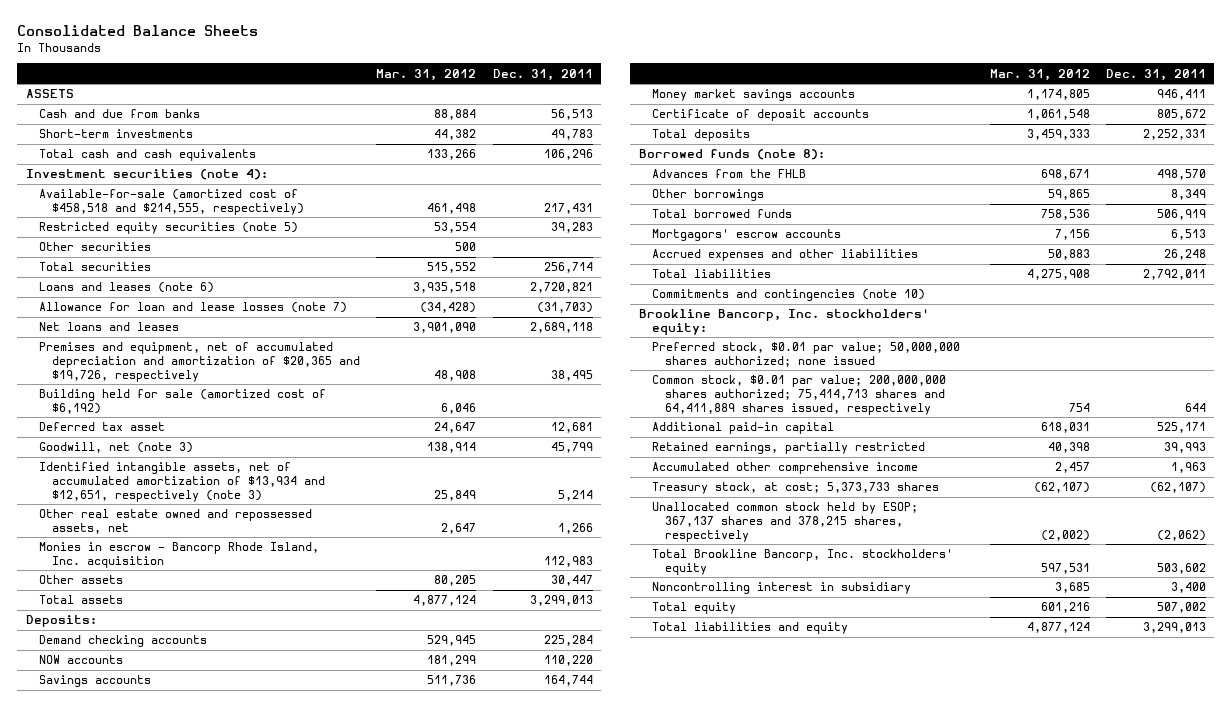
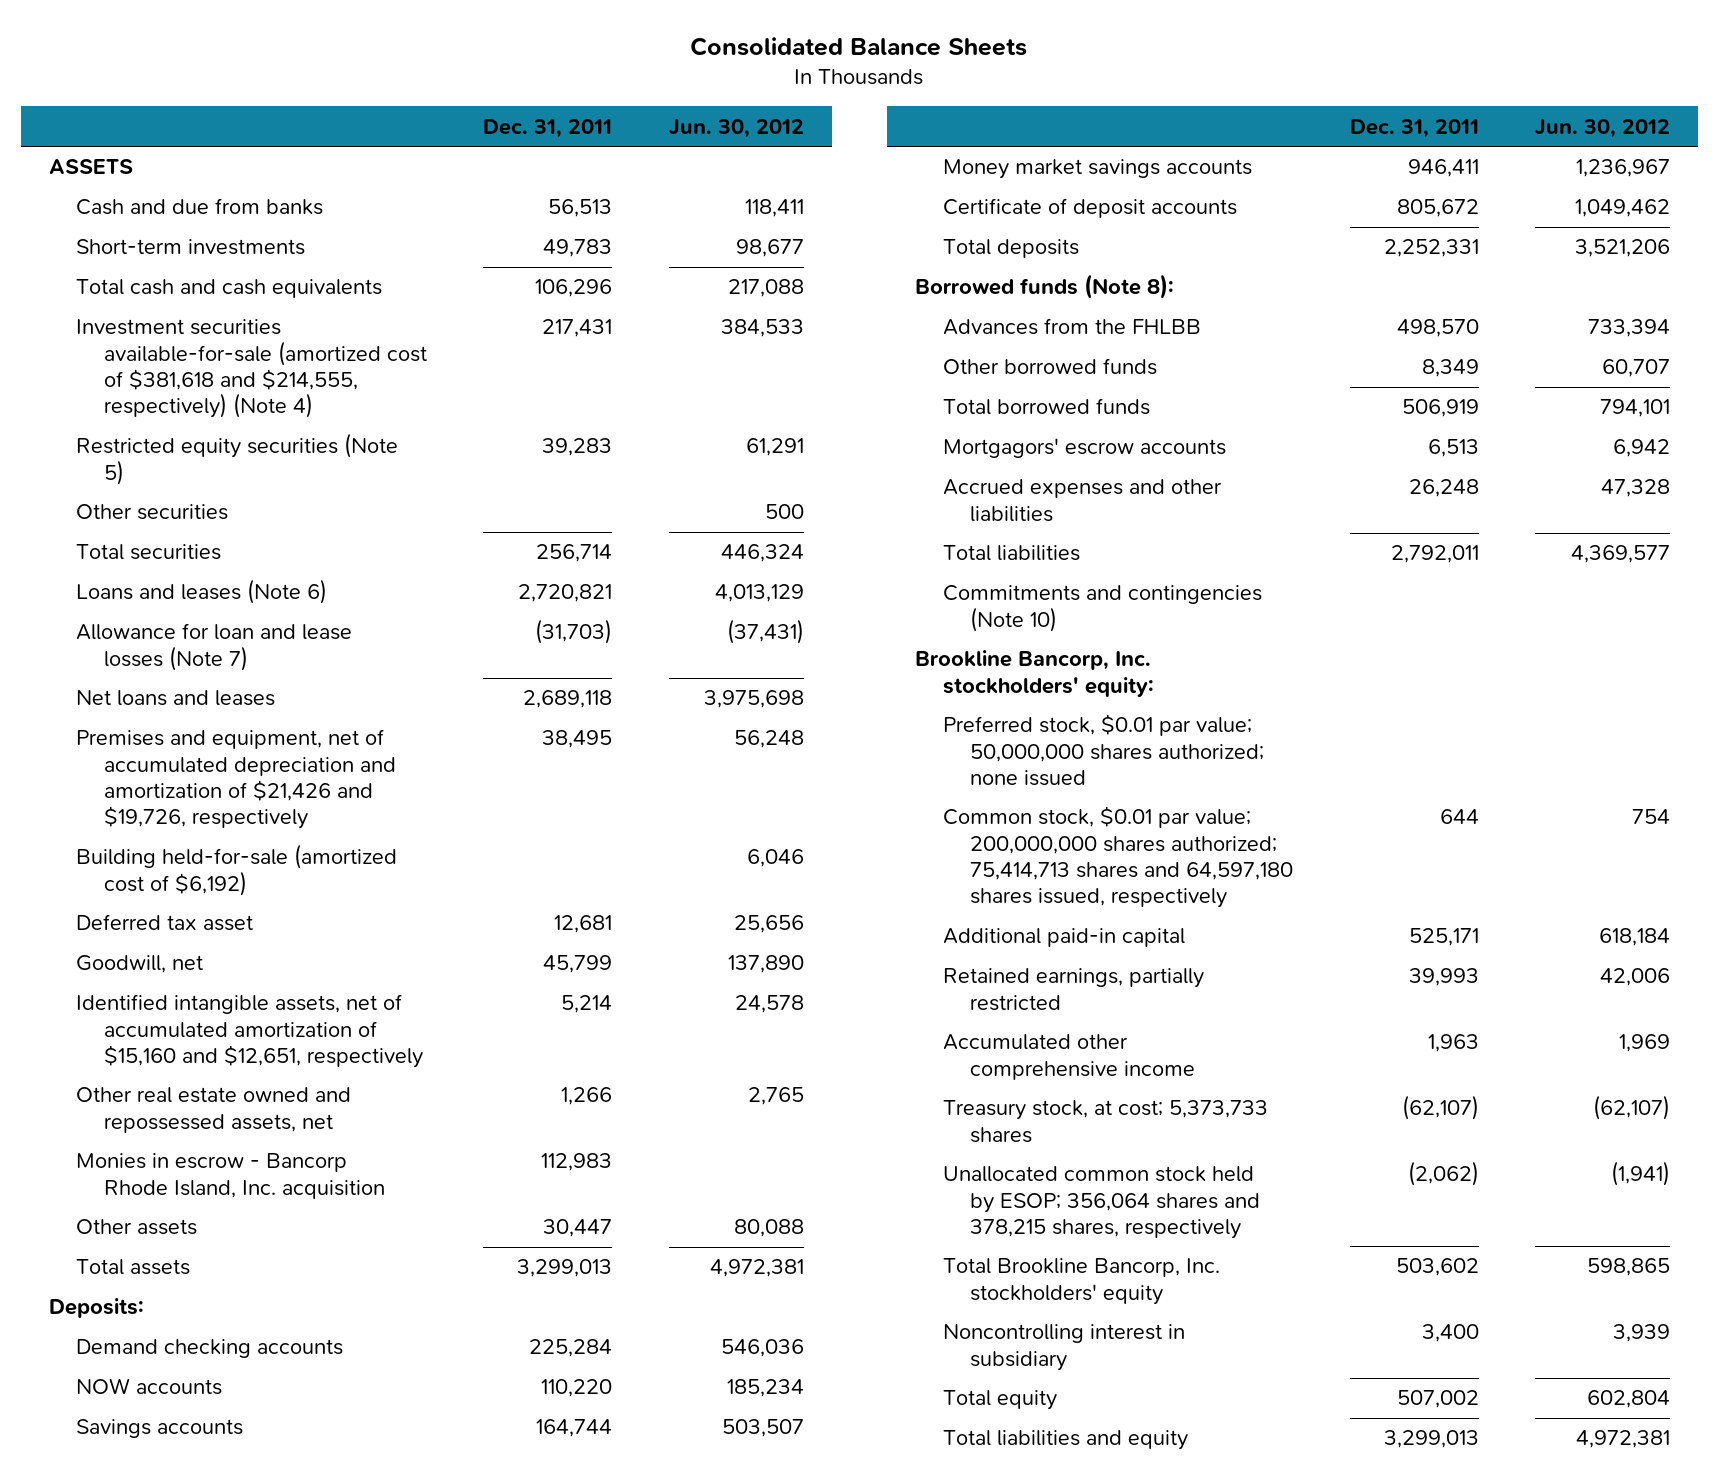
- | Mar. 31, 2012 | Dec. 31, 2011
+ | Dec. 31, 2011 | Jun. 30, 2012
- Investment securities (note 4):
- Available-for-sale (amortized cost of $458,518 and $214,555, respectively) | 461,498 | 217,431
- Restricted equity securities (note 5) | 53,554 | 39,283
+ Investment securities available-for-sale (amortized cost of $381,618 and $214,555, respectively) (Note 4) | 217,431 | 384,533
+ Restricted equity securities (Note 5) | 39,283 | 61,291
- Loans and leases (note 6) | 3,935,518 | 2,720,821
- Allowance for loan and lease losses (note 7) | (34,428) | (31,703)
+ Loans and leases (Note 6) | 2,720,821 | 4,013,129
+ Allowance for loan and lease losses (Note 7) | (31,703) | (37,431)
- Premises and equipment, net of accumulated depreciation and amortization of $20,365 and $19,726, respectively | 48,908 | 38,495
- Building held for sale (amortized cost of $6,192) | 6,046 |
+ Premises and equipment, net of accumulated depreciation and amortization of $21,426 and $19,726, respectively | 38,495 | 56,248
+ Building held-for-sale (amortized cost of $6,192) | | 6,046
- Goodwill, net (note 3) | 138,914 | 45,799
- Identified intangible assets, net of accumulated amortization of $13,934 and $12,651, respectively (note 3) | 25,849 | 5,214
+ Goodwill, net | 45,799 | 137,890
+ Identified intangible assets, net of accumulated amortization of $15,160 and $12,651, respectively | 5,214 | 24,578
- Borrowed funds (note 8):
- Advances from the FHLB | 698,671 | 498,570
- Other borrowings | 59,865 | 8,349
+ Borrowed funds (Note 8):
+ Advances from the FHLBB | 498,570 | 733,394
+ Other borrowed funds | 8,349 | 60,707
- Commitments and contingencies (note 10)
+ Commitments and contingencies (Note 10)
- Common stock, $0.01 par value; 200,000,000 shares authorized; 75,414,713 shares and 64,411,889 shares issued, respectively | 754 | 644
+ Common stock, $0.01 par value; 200,000,000 shares authorized; 75,414,713 shares and 64,597,180 shares issued, respectively | 644 | 754
- Unallocated common stock held by ESOP; 367,137 shares and 378,215 shares, respectively | (2,002) | (2,062)
+ Unallocated common stock held by ESOP; 356,064 shares and 378,215 shares, respectively | (2,062) | (1,941)

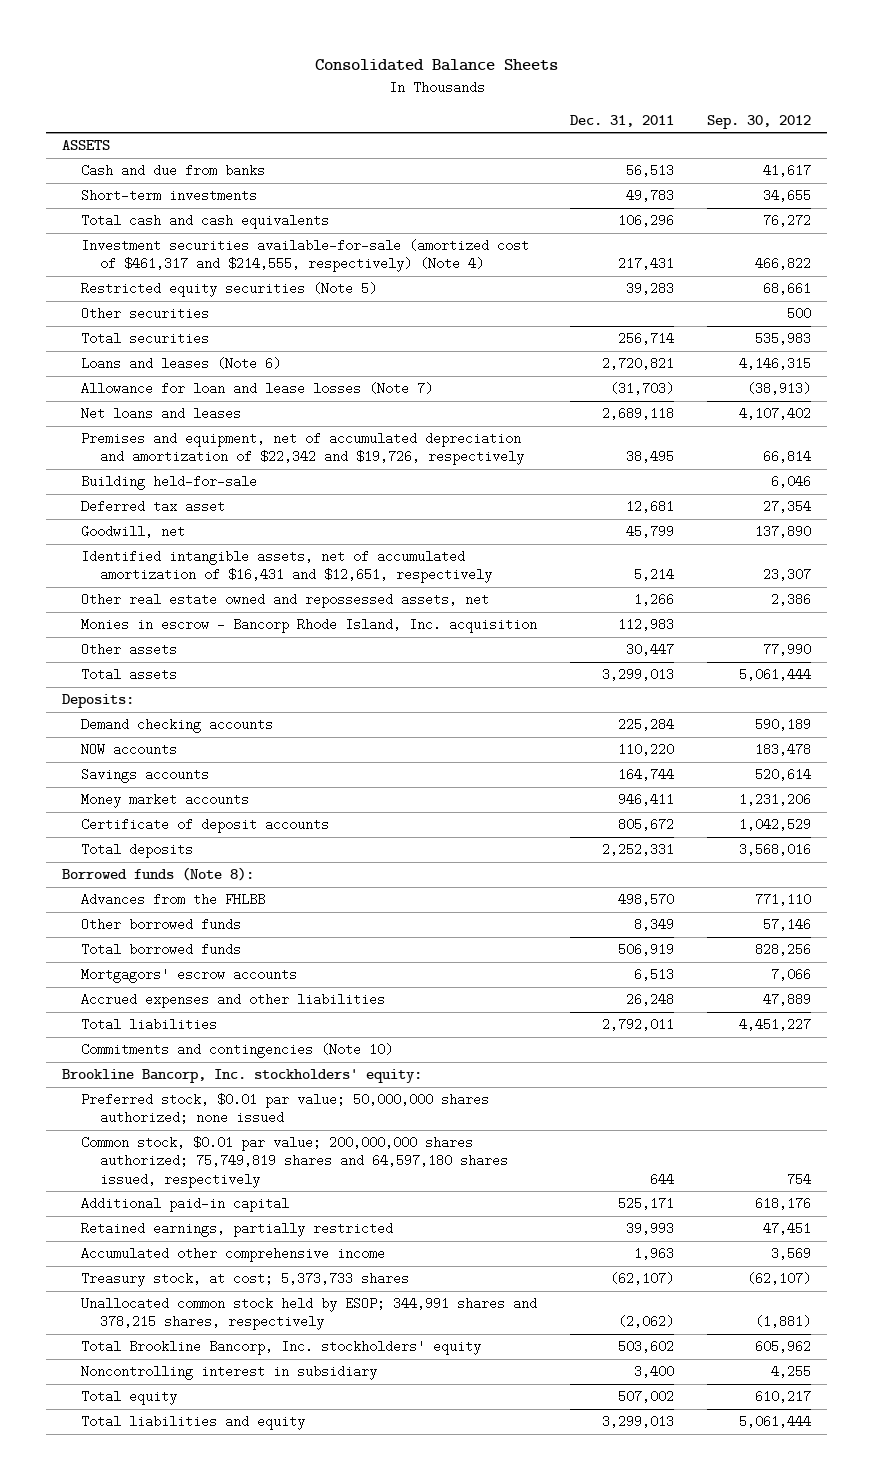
- | Dec. 31, 2011 | Jun. 30, 2012
+ | Dec. 31, 2011 | Sep. 30, 2012
- Investment securities available-for-sale (amortized cost of $381,618 and $214,555, respectively) (Note 4) | 217,431 | 384,533
+ Investment securities available-for-sale (amortized cost of $461,317 and $214,555, respectively) (Note 4) | 217,431 | 466,822
- Premises and equipment, net of accumulated depreciation and amortization of $21,426 and $19,726, respectively | 38,495 | 56,248
- Building held-for-sale (amortized cost of $6,192) | | 6,046
+ Premises and equipment, net of accumulated depreciation and amortization of $22,342 and $19,726, respectively | 38,495 | 66,814
+ Building held-for-sale | | 6,046
- Identified intangible assets, net of accumulated amortization of $15,160 and $12,651, respectively | 5,214 | 24,578
+ Identified intangible assets, net of accumulated amortization of $16,431 and $12,651, respectively | 5,214 | 23,307
- Money market savings accounts | 946,411 | 1,236,967
+ Money market accounts | 946,411 | 1,231,206
- Common stock, $0.01 par value; 200,000,000 shares authorized; 75,414,713 shares and 64,597,180 shares issued, respectively | 644 | 754
+ Common stock, $0.01 par value; 200,000,000 shares authorized; 75,749,819 shares and 64,597,180 shares issued, respectively | 644 | 754
- Unallocated common stock held by ESOP; 356,064 shares and 378,215 shares, respectively | (2,062) | (1,941)
+ Unallocated common stock held by ESOP; 344,991 shares and 378,215 shares, respectively | (2,062) | (1,881)

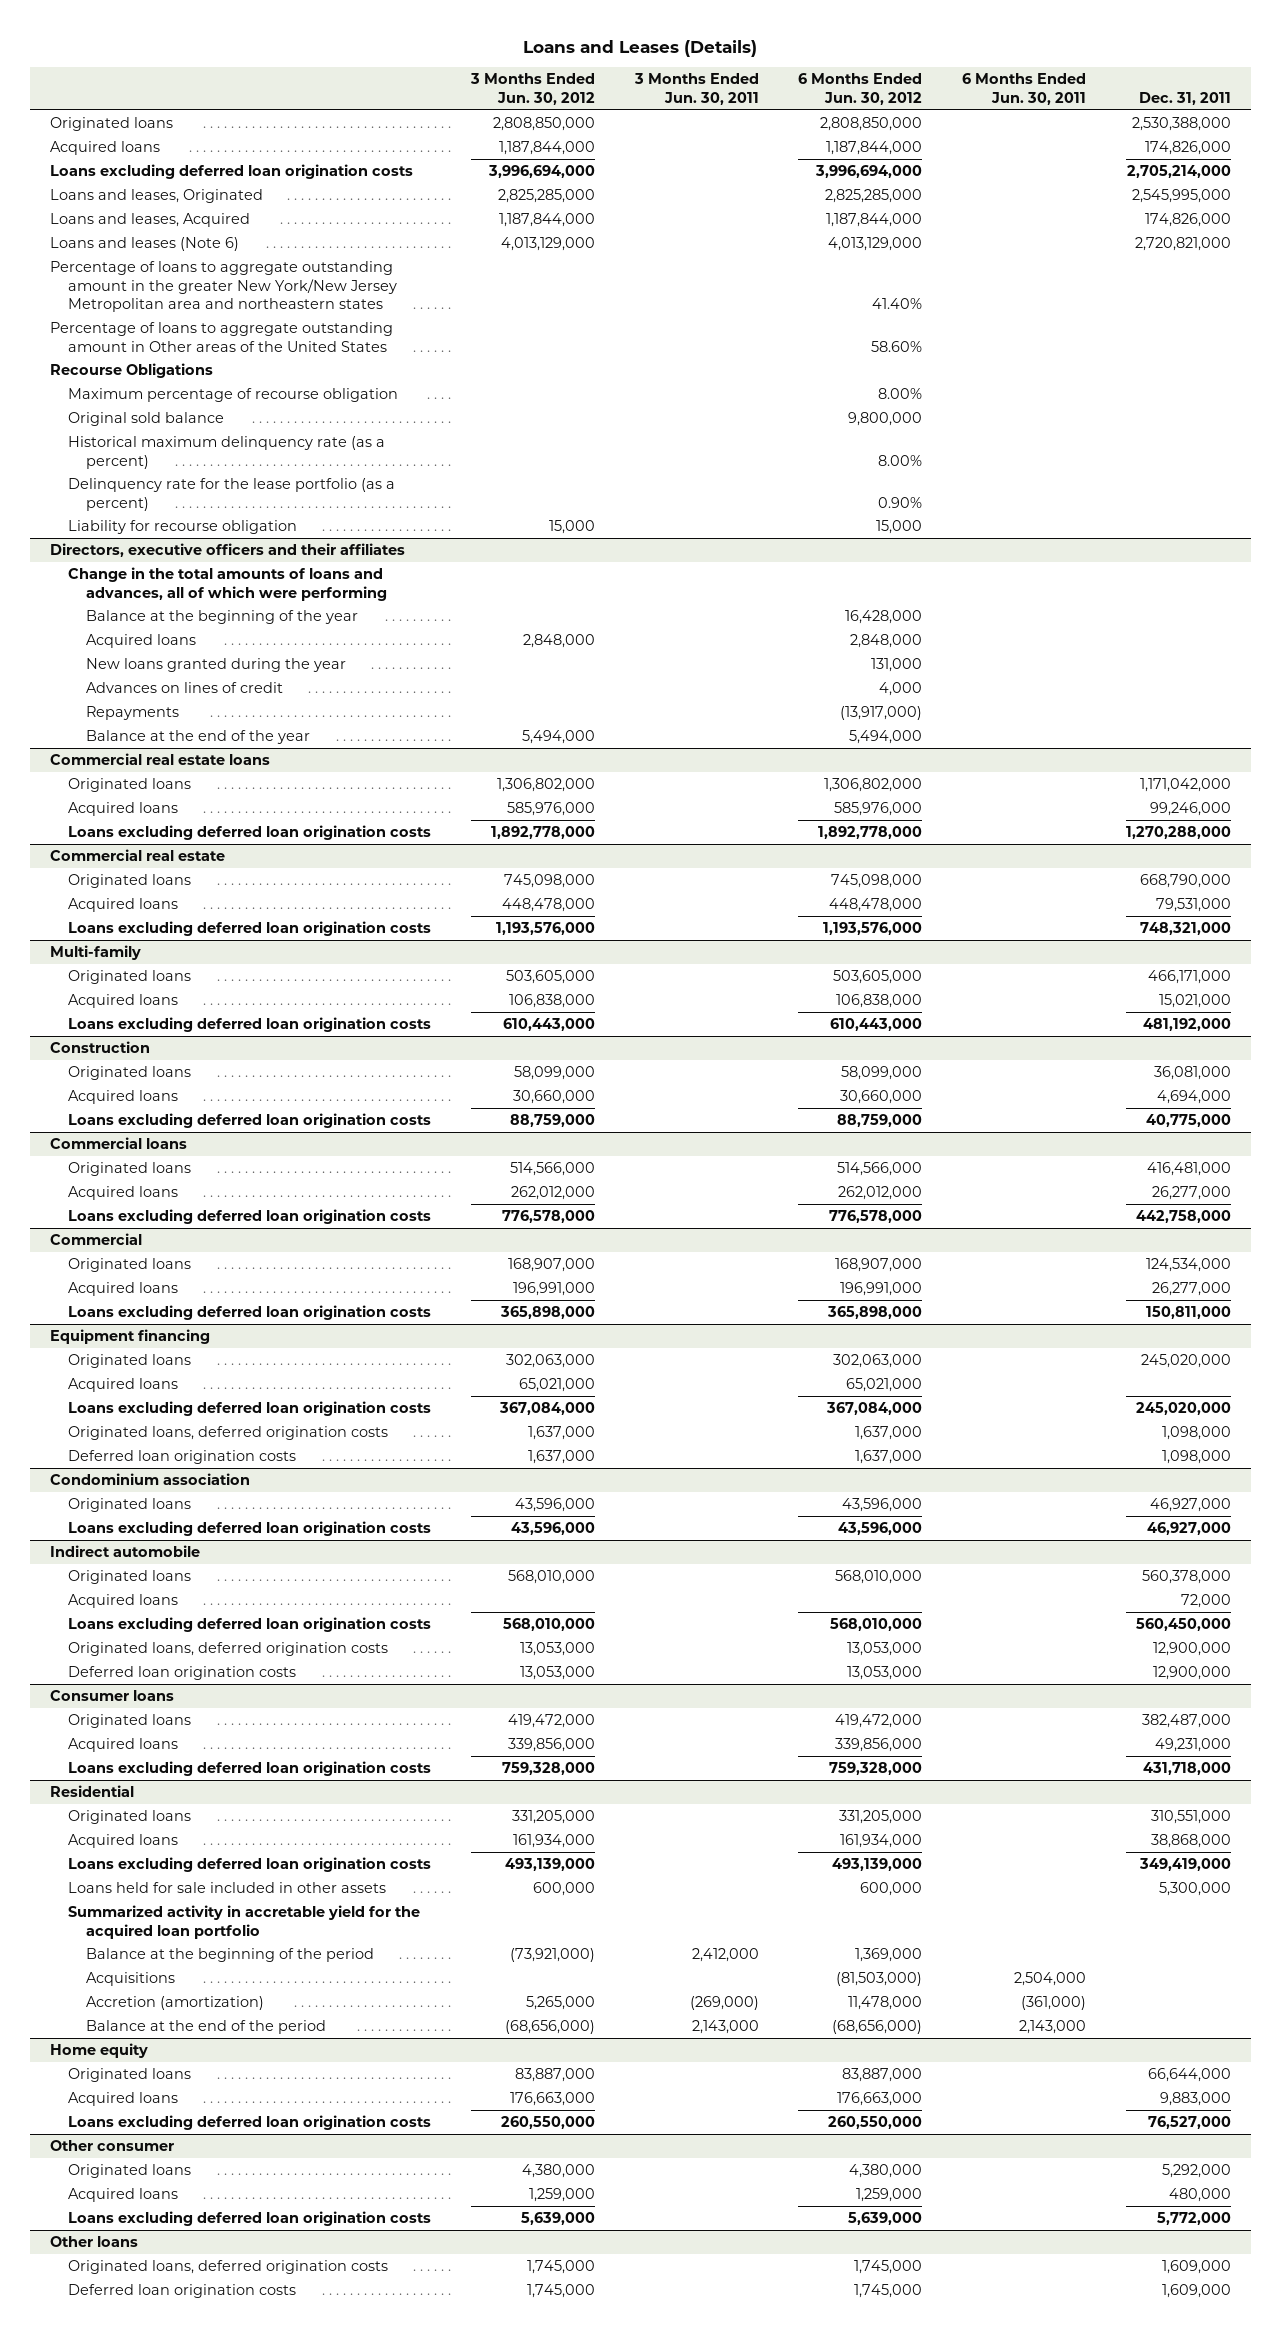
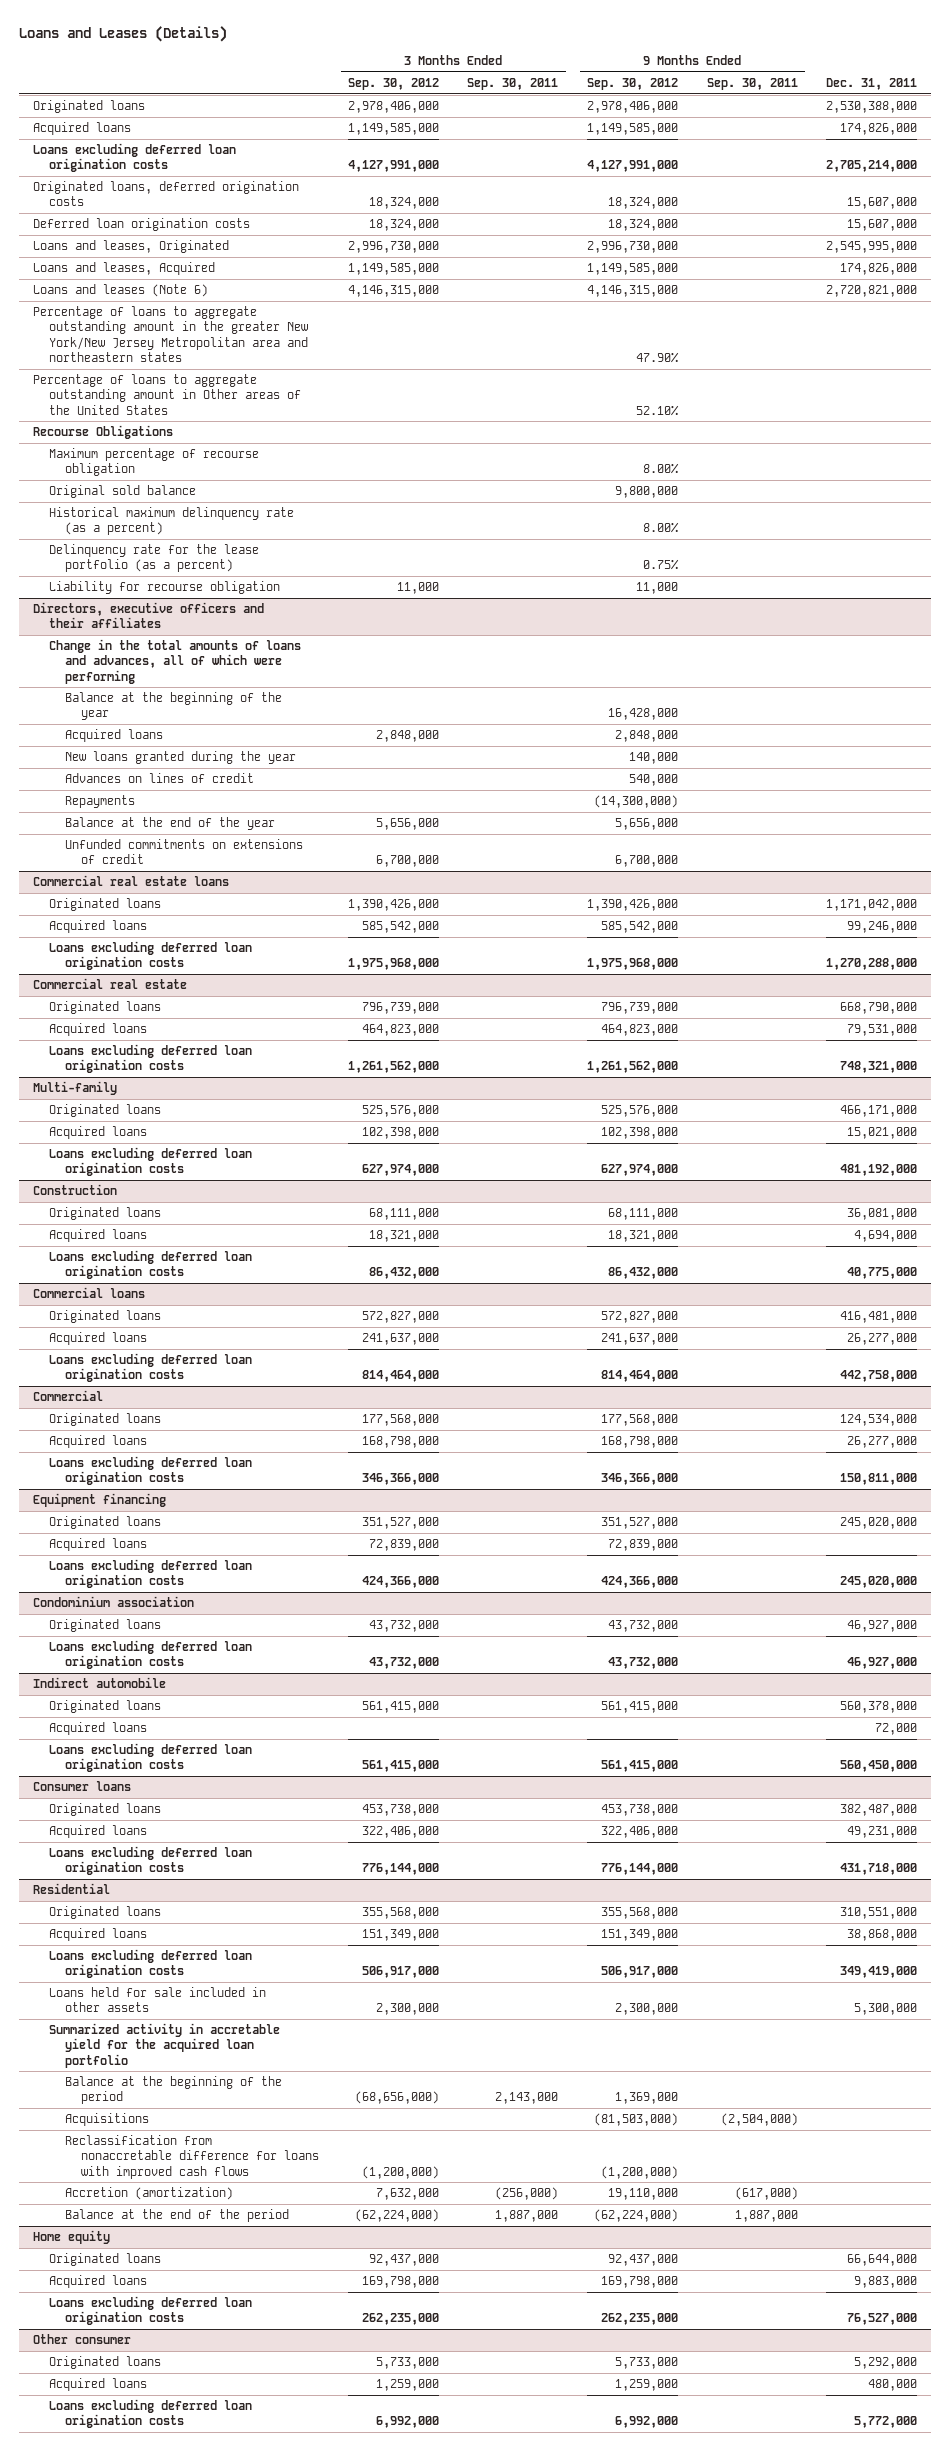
- | 3 Months Ended Jun. 30, 2012 | 3 Months Ended Jun. 30, 2011 | 6 Months Ended Jun. 30, 2012 | 6 Months Ended Jun. 30, 2011 | Dec. 31, 2011
+ | 3 Months Ended Sep. 30, 2012 | 3 Months Ended Sep. 30, 2011 | 9 Months Ended Sep. 30, 2012 | 9 Months Ended Sep. 30, 2011 | Dec. 31, 2011
+ Originated loans, deferred origination costs | 18,324,000 | | 18,324,000 | | 15,607,000
+ Deferred loan origination costs | 18,324,000 | | 18,324,000 | | 15,607,000
@ Directors, executive officers and their affiliates
+ Unfunded commitments on extensions of credit | 6,700,000 | | 6,700,000 | |
@ Equipment financing
- Originated loans, deferred origination costs | 1,637,000 | | 1,637,000 | | 1,098,000
- Deferred loan origination costs | 1,637,000 | | 1,637,000 | | 1,098,000
@ Indirect automobile
- Originated loans, deferred origination costs | 13,053,000 | | 13,053,000 | | 12,900,000
- Deferred loan origination costs | 13,053,000 | | 13,053,000 | | 12,900,000
@ Residential
+ Reclassification from nonaccretable difference for loans with improved cash flows | (1,200,000) | | (1,200,000) | |
- Other loans
- Originated loans, deferred origination costs | 1,745,000 | | 1,745,000 | | 1,609,000
- Deferred loan origination costs | 1,745,000 | | 1,745,000 | | 1,609,000

